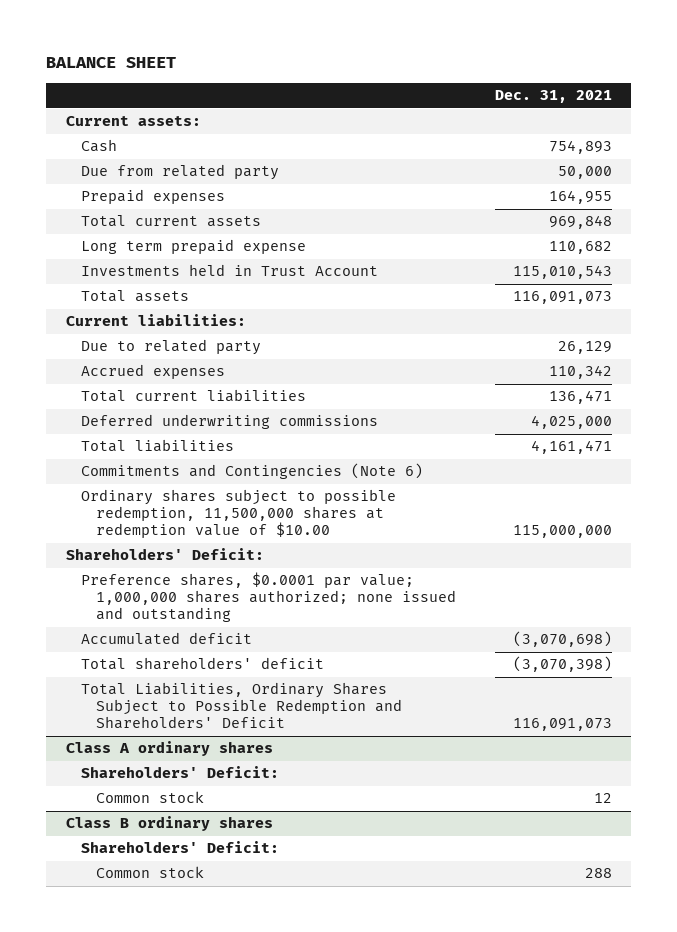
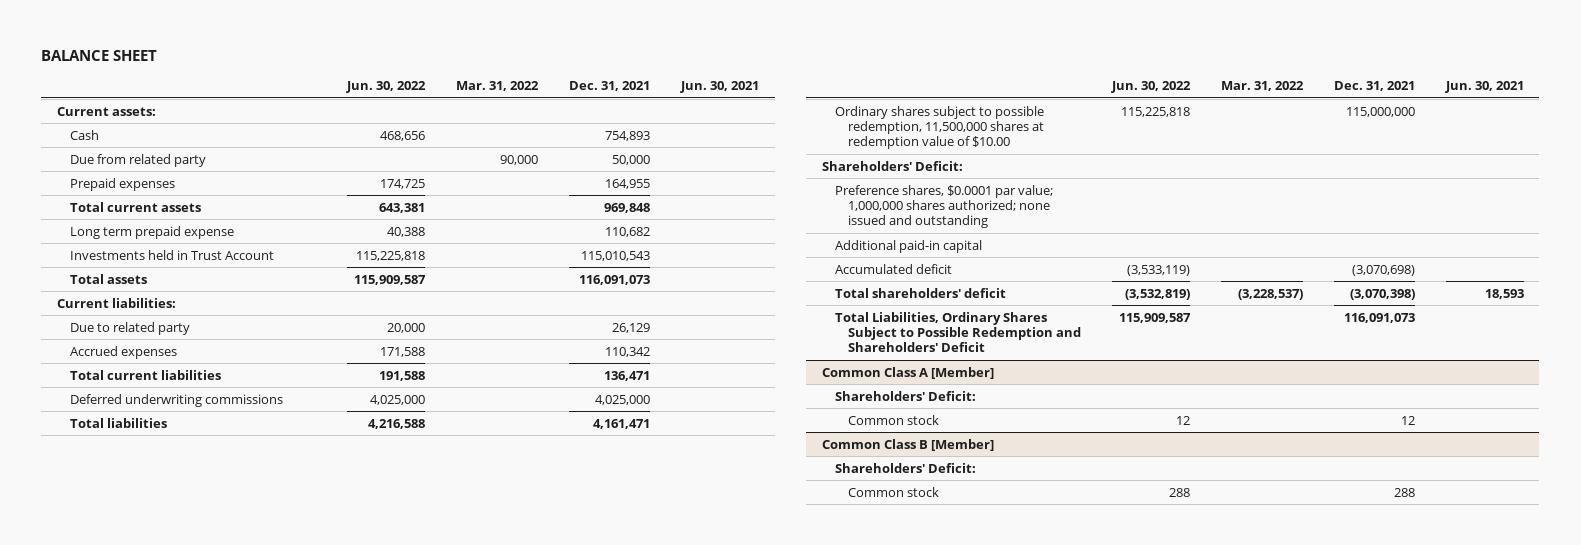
- | Dec. 31, 2021
+ | Jun. 30, 2022 | Mar. 31, 2022 | Dec. 31, 2021 | Jun. 30, 2021
- Commitments and Contingencies (Note 6)
+ Additional paid-in capital
- Class A ordinary shares
+ Common Class A [Member]
- Class B ordinary shares
+ Common Class B [Member]

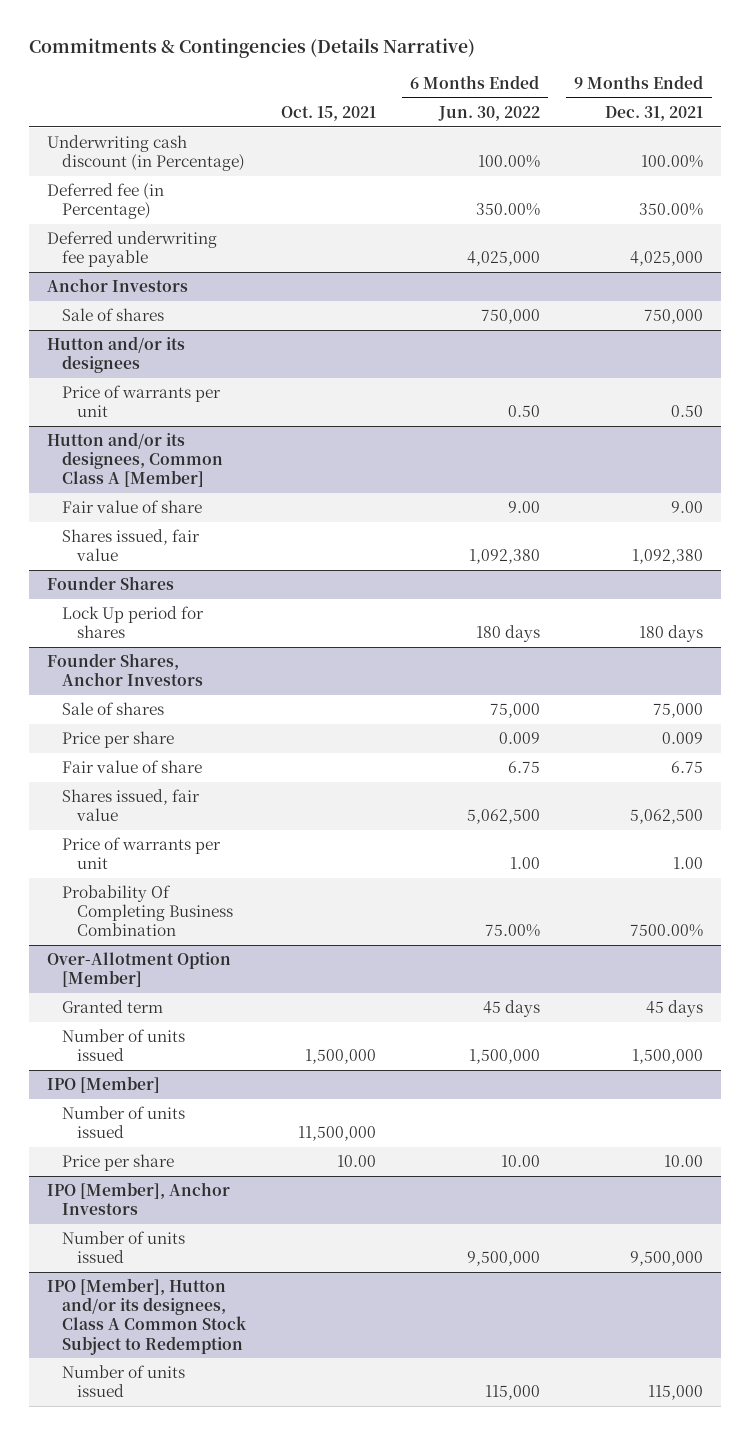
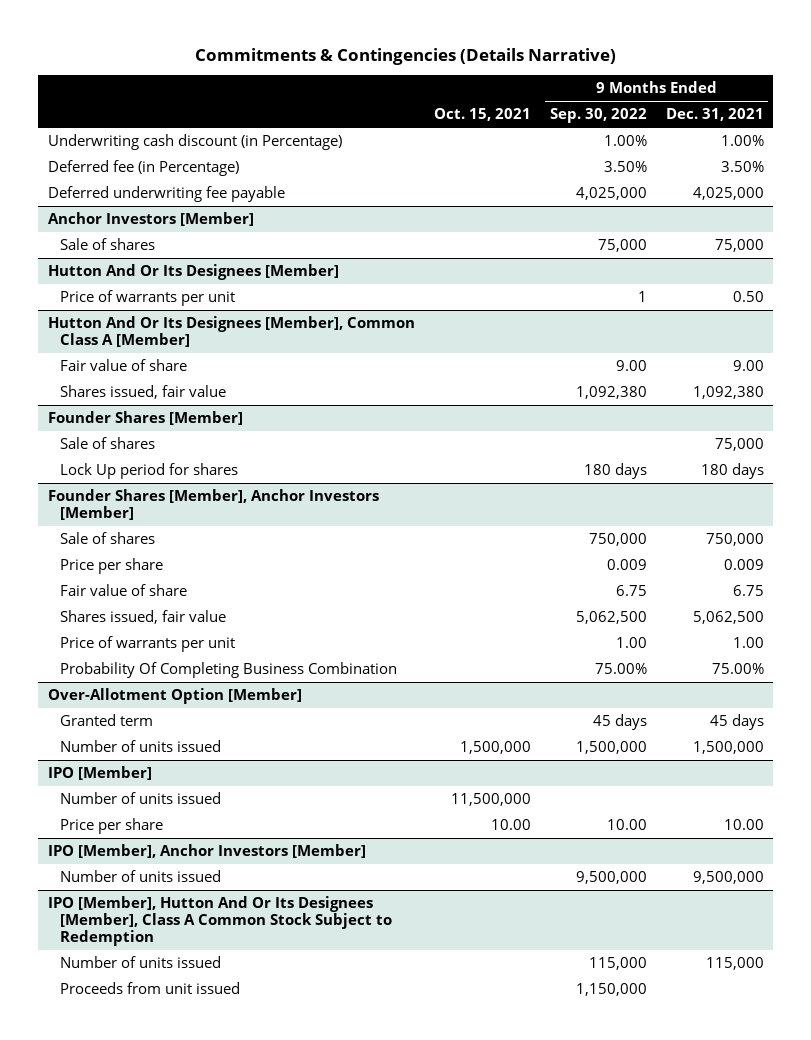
- | Oct. 15, 2021 | 6 Months Ended Jun. 30, 2022 | 9 Months Ended Dec. 31, 2021
+ | Oct. 15, 2021 | 9 Months Ended Sep. 30, 2022 | 9 Months Ended Dec. 31, 2021
- Underwriting cash discount (in Percentage) | | 100.00% | 100.00%
- Deferred fee (in Percentage) | | 350.00% | 350.00%
+ Underwriting cash discount (in Percentage) | | 1.00% | 1.00%
+ Deferred fee (in Percentage) | | 3.50% | 3.50%
- Anchor Investors
- Sale of shares | | 750,000 | 750,000
- Hutton and/or its designees
+ Anchor Investors [Member]
+ Sale of shares | | 75,000 | 75,000
+ Hutton And Or Its Designees [Member]
- Hutton and/or its designees, Common Class A [Member]
+ Hutton And Or Its Designees [Member], Common Class A [Member]
- Founder Shares
- Lock Up period for shares | | 180 days | 180 days
- Founder Shares, Anchor Investors
+ Founder Shares [Member]
+ Lock Up period for shares | | 180 days | 180 days
+ Founder Shares [Member], Anchor Investors [Member]
+ Sale of shares | | 750,000 | 750,000
- Probability Of Completing Business Combination | | 75.00% | 7500.00%
+ Probability Of Completing Business Combination | | 75.00% | 75.00%
- IPO [Member], Anchor Investors
+ IPO [Member], Anchor Investors [Member]
- IPO [Member], Hutton and/or its designees, Class A Common Stock Subject to Redemption
+ IPO [Member], Hutton And Or Its Designees [Member], Class A Common Stock Subject to Redemption
+ Proceeds from unit issued | | 1,150,000 |

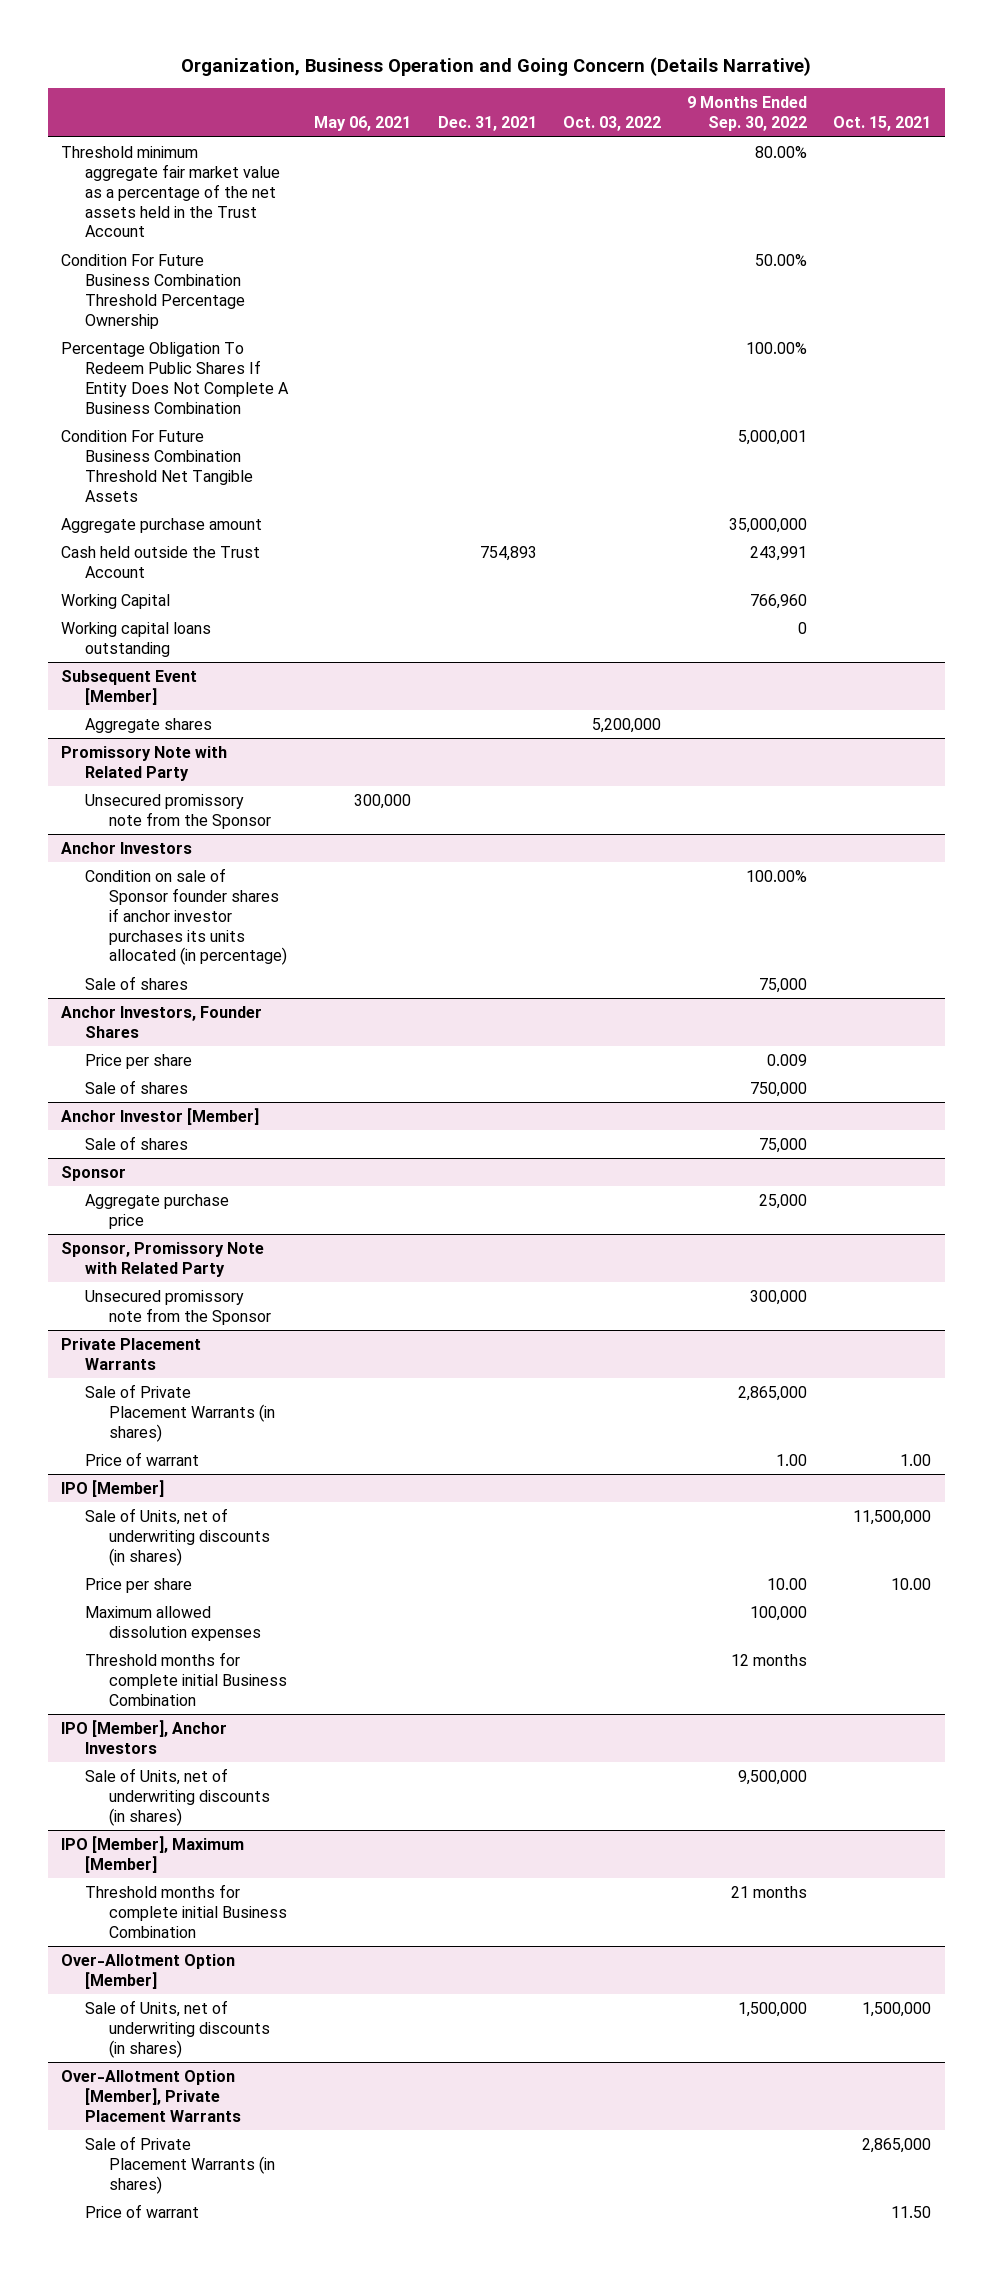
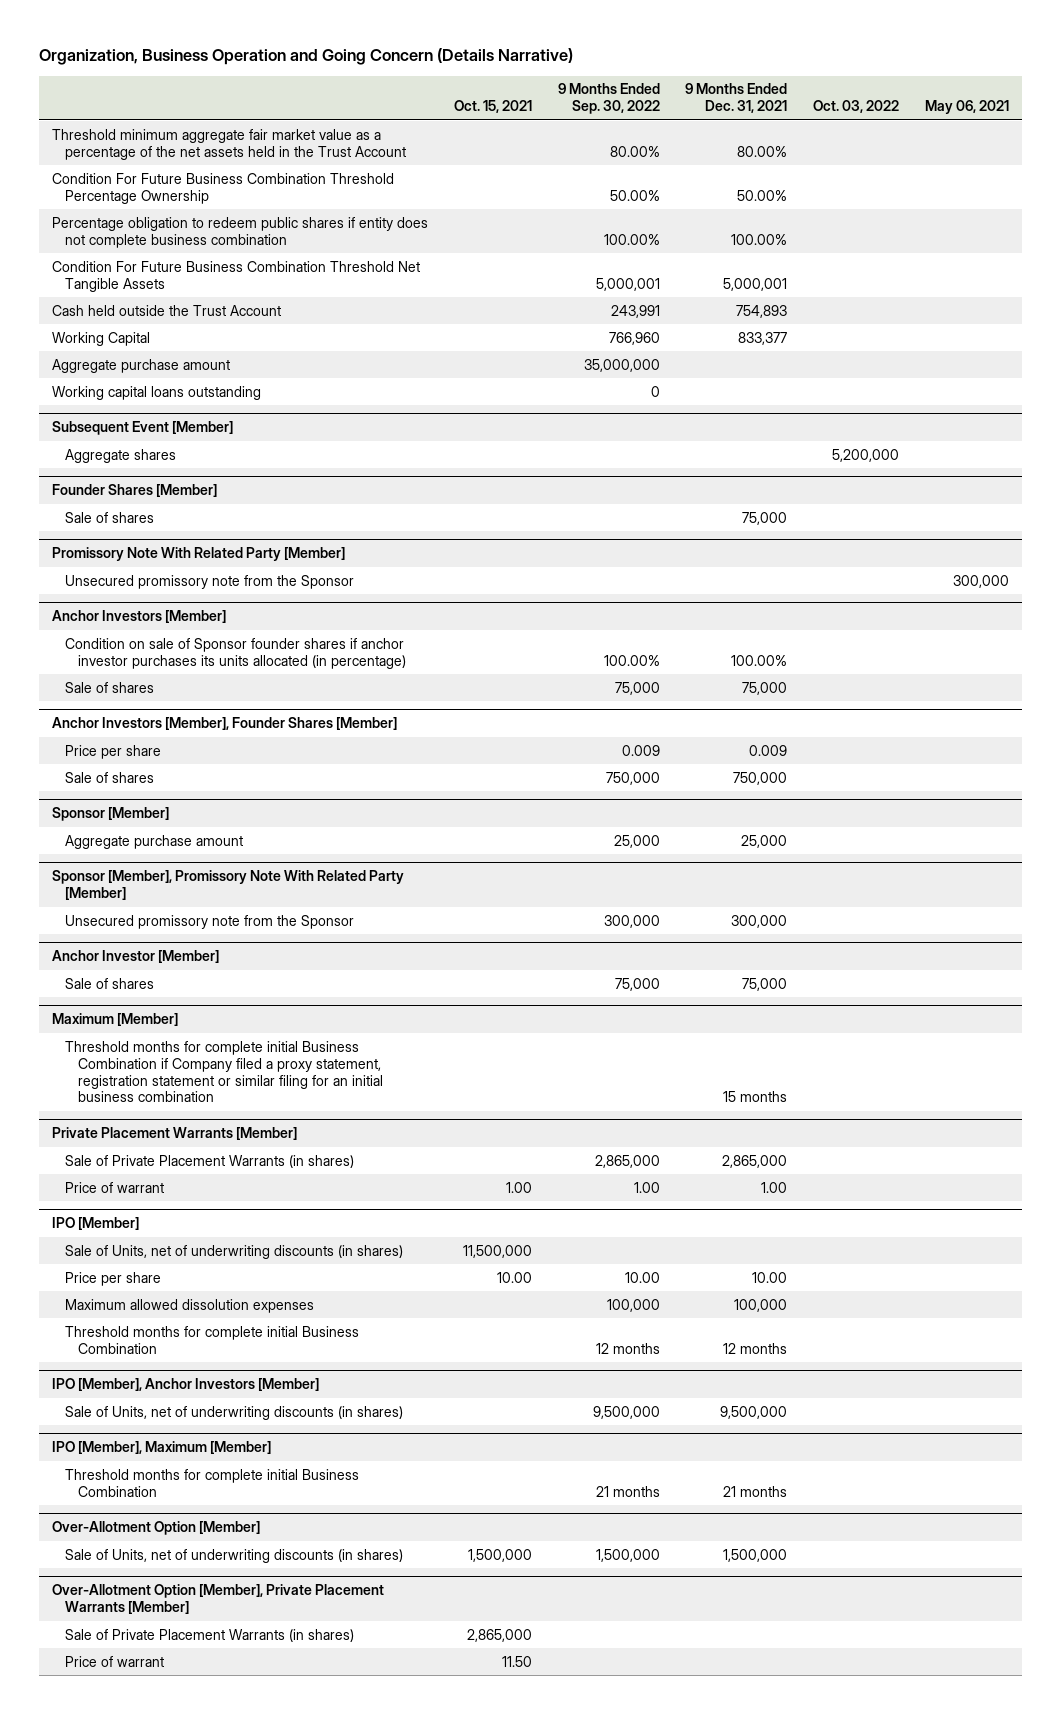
- | May 06, 2021 | Dec. 31, 2021 | Oct. 03, 2022 | 9 Months Ended Sep. 30, 2022 | Oct. 15, 2021
+ | Oct. 15, 2021 | 9 Months Ended Sep. 30, 2022 | 9 Months Ended Dec. 31, 2021 | Oct. 03, 2022 | May 06, 2021
- Percentage Obligation To Redeem Public Shares If Entity Does Not Complete A Business Combination | | | | 100.00% |
+ Percentage obligation to redeem public shares if entity does not complete business combination | | 100.00% | 100.00% | |
moved down: Aggregate purchase amount | | 35,000,000 | | |
- Promissory Note with Related Party
+ Founder Shares [Member]
+ Sale of shares | | | 75,000 | |
+ Promissory Note With Related Party [Member]
- Anchor Investors
+ Anchor Investors [Member]
- Anchor Investors, Founder Shares
+ Anchor Investors [Member], Founder Shares [Member]
+ Sponsor [Member]
+ Aggregate purchase amount | | 25,000 | 25,000 | |
+ Sponsor [Member], Promissory Note With Related Party [Member]
+ Unsecured promissory note from the Sponsor | | 300,000 | 300,000 | |
- Sponsor
- Aggregate purchase price | | | | 25,000 |
- Sponsor, Promissory Note with Related Party
- Unsecured promissory note from the Sponsor | | | | 300,000 |
- Private Placement Warrants
+ Maximum [Member]
+ Threshold months for complete initial Business Combination if Company filed a proxy statement, registration statement or similar filing for an initial business combination | | | 15 months | |
+ Private Placement Warrants [Member]
- IPO [Member], Anchor Investors
+ IPO [Member], Anchor Investors [Member]
- Over-Allotment Option [Member], Private Placement Warrants
+ Over-Allotment Option [Member], Private Placement Warrants [Member]

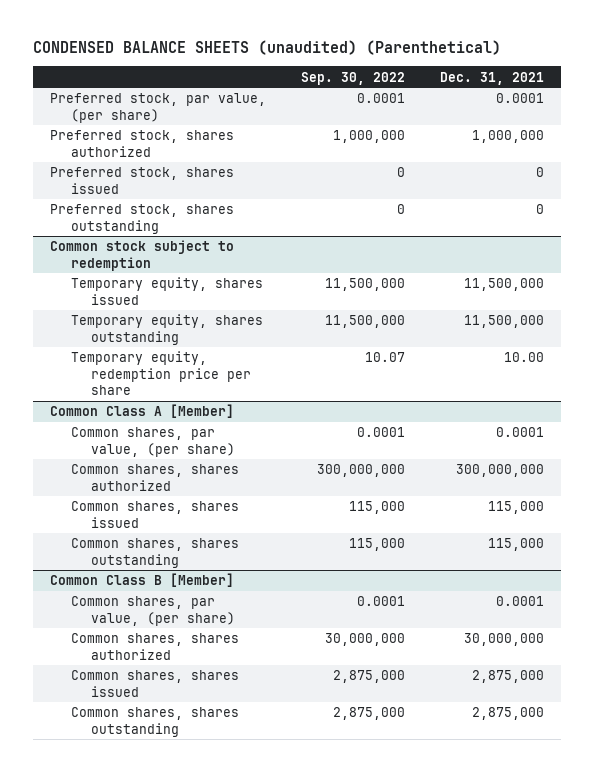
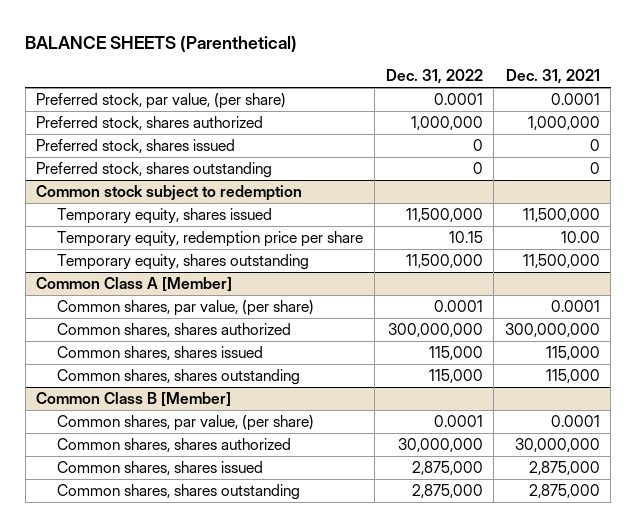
- CONDENSED BALANCE SHEETS (unaudited) (Parenthetical)
+ BALANCE SHEETS (Parenthetical)
- | Sep. 30, 2022 | Dec. 31, 2021
+ | Dec. 31, 2022 | Dec. 31, 2021
@ Common stock subject to redemption
moved down: Temporary equity, shares outstanding | 11,500,000 | 11,500,000

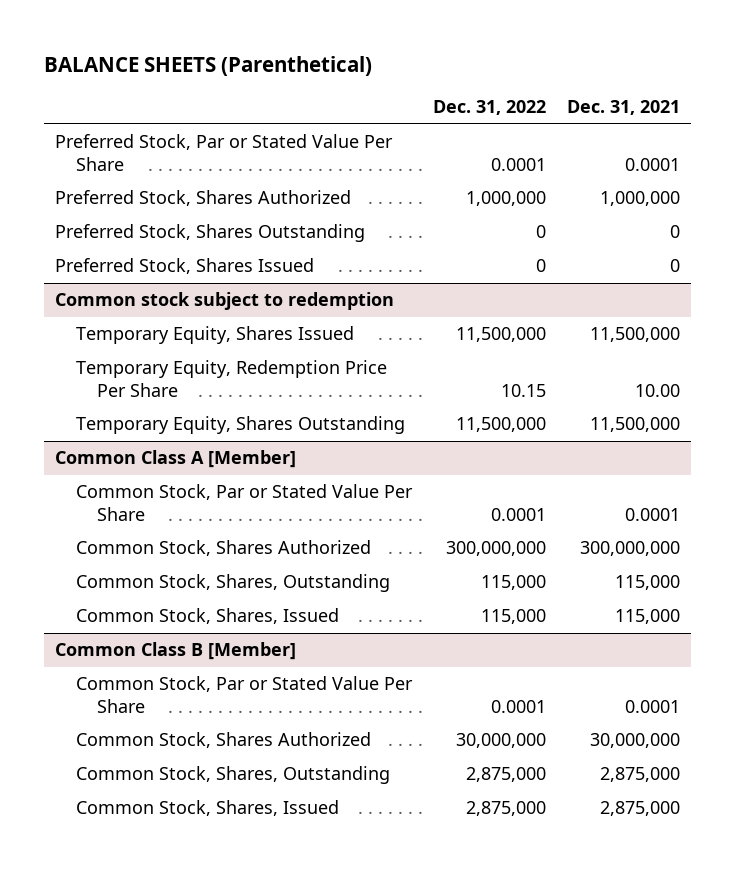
- Preferred stock, par value, (per share) | 0.0001 | 0.0001
- Preferred stock, shares authorized | 1,000,000 | 1,000,000
- Preferred stock, shares issued | 0 | 0
- Preferred stock, shares outstanding | 0 | 0
+ Preferred Stock, Par or Stated Value Per Share | 0.0001 | 0.0001
+ Preferred Stock, Shares Authorized | 1,000,000 | 1,000,000
+ Preferred Stock, Shares Outstanding | 0 | 0
+ Preferred Stock, Shares Issued | 0 | 0
@ Common stock subject to redemption
- Temporary equity, shares issued | 11,500,000 | 11,500,000
- Temporary equity, redemption price per share | 10.15 | 10.00
- Temporary equity, shares outstanding | 11,500,000 | 11,500,000
+ Temporary Equity, Shares Issued | 11,500,000 | 11,500,000
+ Temporary Equity, Redemption Price Per Share | 10.15 | 10.00
+ Temporary Equity, Shares Outstanding | 11,500,000 | 11,500,000
@ Common Class A [Member]
- Common shares, par value, (per share) | 0.0001 | 0.0001
- Common shares, shares authorized | 300,000,000 | 300,000,000
- Common shares, shares issued | 115,000 | 115,000
- Common shares, shares outstanding | 115,000 | 115,000
+ Common Stock, Par or Stated Value Per Share | 0.0001 | 0.0001
+ Common Stock, Shares Authorized | 300,000,000 | 300,000,000
+ Common Stock, Shares, Outstanding | 115,000 | 115,000
+ Common Stock, Shares, Issued | 115,000 | 115,000
@ Common Class B [Member]
- Common shares, par value, (per share) | 0.0001 | 0.0001
- Common shares, shares authorized | 30,000,000 | 30,000,000
- Common shares, shares issued | 2,875,000 | 2,875,000
- Common shares, shares outstanding | 2,875,000 | 2,875,000
+ Common Stock, Par or Stated Value Per Share | 0.0001 | 0.0001
+ Common Stock, Shares Authorized | 30,000,000 | 30,000,000
+ Common Stock, Shares, Outstanding | 2,875,000 | 2,875,000
+ Common Stock, Shares, Issued | 2,875,000 | 2,875,000

